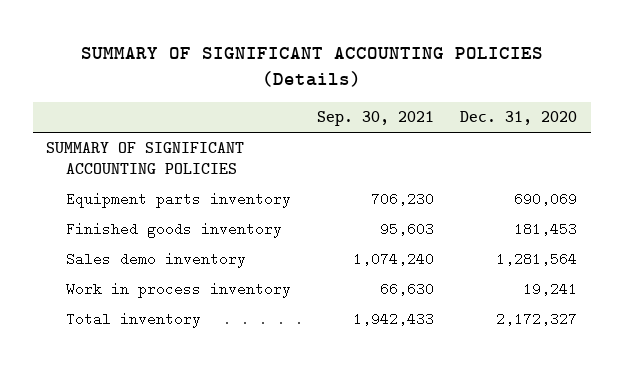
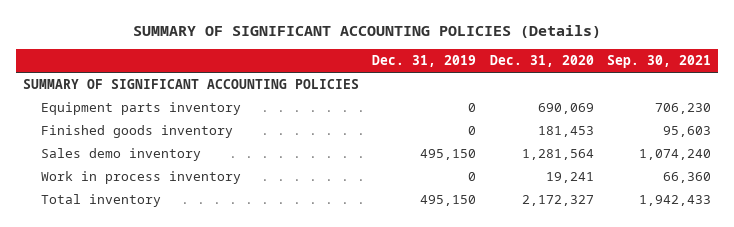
- | Sep. 30, 2021 | Dec. 31, 2020
+ | Dec. 31, 2019 | Dec. 31, 2020 | Sep. 30, 2021
- Work in process inventory | 66,630 | 19,241
+ Work in process inventory | 0 | 19,241 | 66,360

